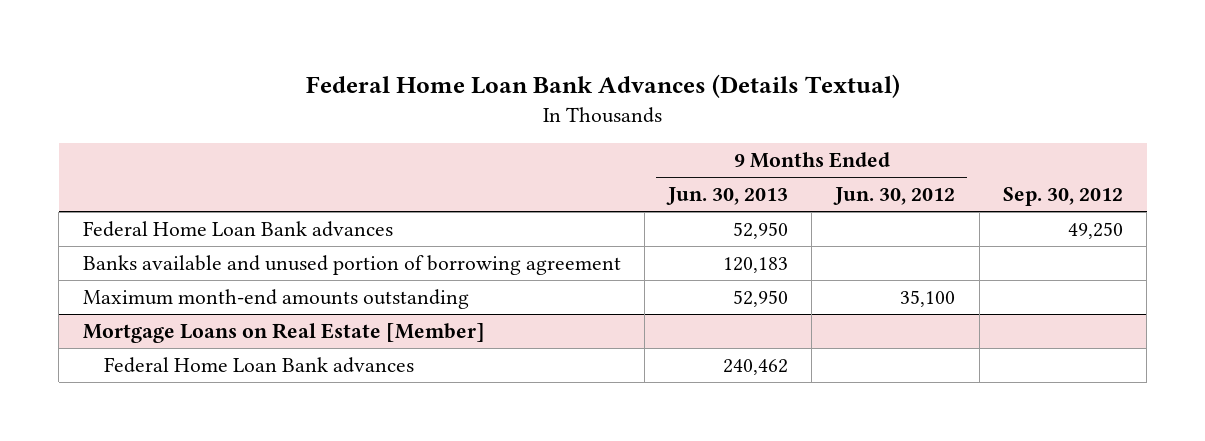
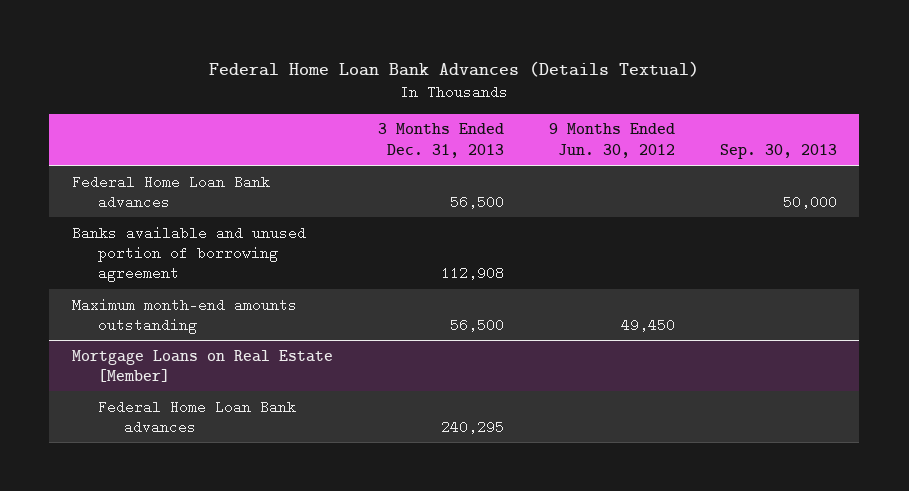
- | 9 Months Ended Jun. 30, 2013 | 9 Months Ended Jun. 30, 2012 | Sep. 30, 2012
+ | 3 Months Ended Dec. 31, 2013 | 9 Months Ended Jun. 30, 2012 | Sep. 30, 2013
- Maximum month-end amounts outstanding | 52,950 | 35,100 |
+ Maximum month-end amounts outstanding | 56,500 | 49,450 |

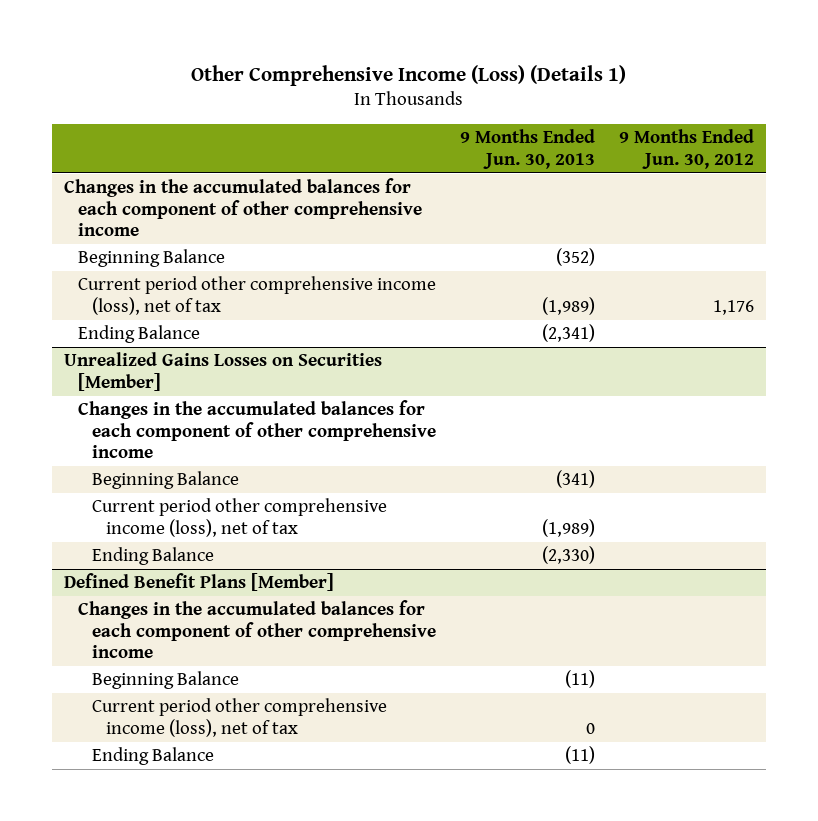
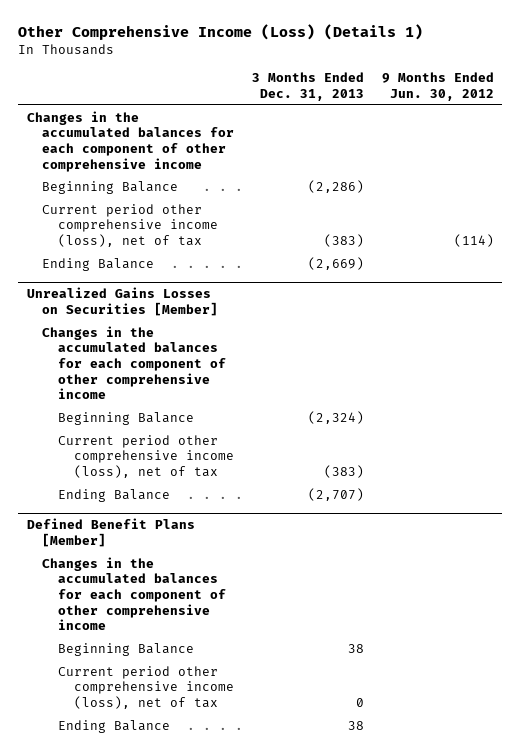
- | 9 Months Ended Jun. 30, 2013 | 9 Months Ended Jun. 30, 2012
+ | 3 Months Ended Dec. 31, 2013 | 9 Months Ended Jun. 30, 2012
- Current period other comprehensive income (loss), net of tax | (1,989) | 1,176
+ Current period other comprehensive income (loss), net of tax | (383) | (114)

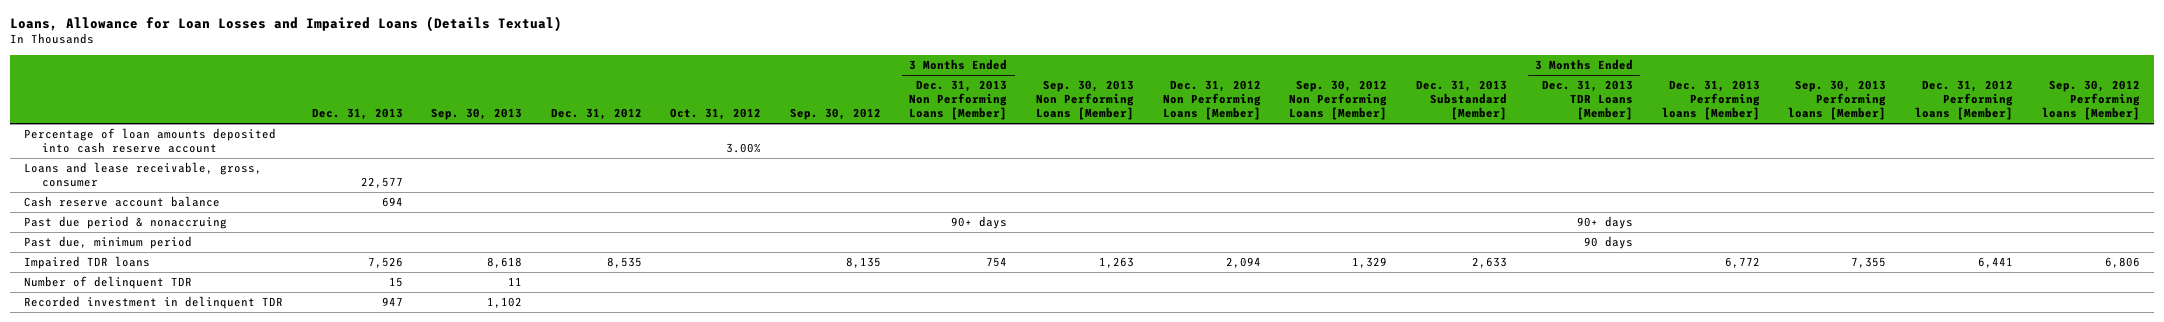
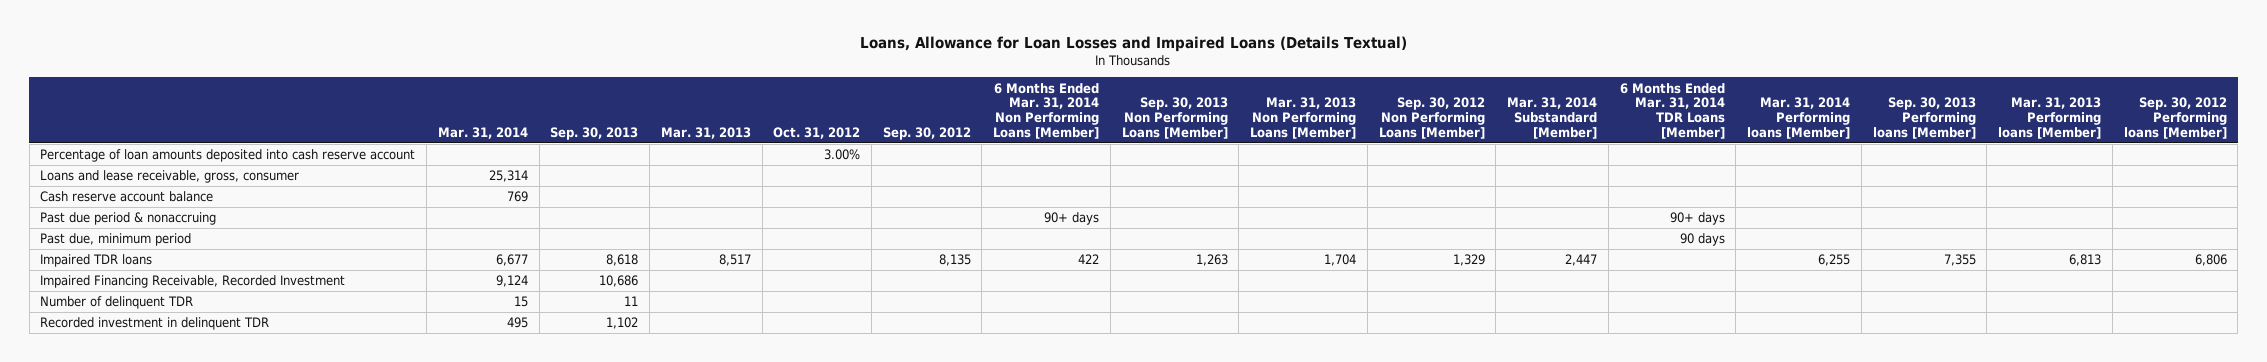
- | Dec. 31, 2013 | Sep. 30, 2013 | Dec. 31, 2012 | Oct. 31, 2012 | Sep. 30, 2012 | 3 Months Ended Dec. 31, 2013 Non Performing Loans [Member] | Sep. 30, 2013 Non Performing Loans [Member] | Dec. 31, 2012 Non Performing Loans [Member] | Sep. 30, 2012 Non Performing Loans [Member] | Dec. 31, 2013 Substandard [Member] | 3 Months Ended Dec. 31, 2013 TDR Loans [Member] | Dec. 31, 2013 Performing loans [Member] | Sep. 30, 2013 Performing loans [Member] | Dec. 31, 2012 Performing loans [Member] | Sep. 30, 2012 Performing loans [Member]
+ | Mar. 31, 2014 | Sep. 30, 2013 | Mar. 31, 2013 | Oct. 31, 2012 | Sep. 30, 2012 | 6 Months Ended Mar. 31, 2014 Non Performing Loans [Member] | Sep. 30, 2013 Non Performing Loans [Member] | Mar. 31, 2013 Non Performing Loans [Member] | Sep. 30, 2012 Non Performing Loans [Member] | Mar. 31, 2014 Substandard [Member] | 6 Months Ended Mar. 31, 2014 TDR Loans [Member] | Mar. 31, 2014 Performing loans [Member] | Sep. 30, 2013 Performing loans [Member] | Mar. 31, 2013 Performing loans [Member] | Sep. 30, 2012 Performing loans [Member]
+ Impaired Financing Receivable, Recorded Investment | 9,124 | 10,686 | | | | | | | | | | | | |

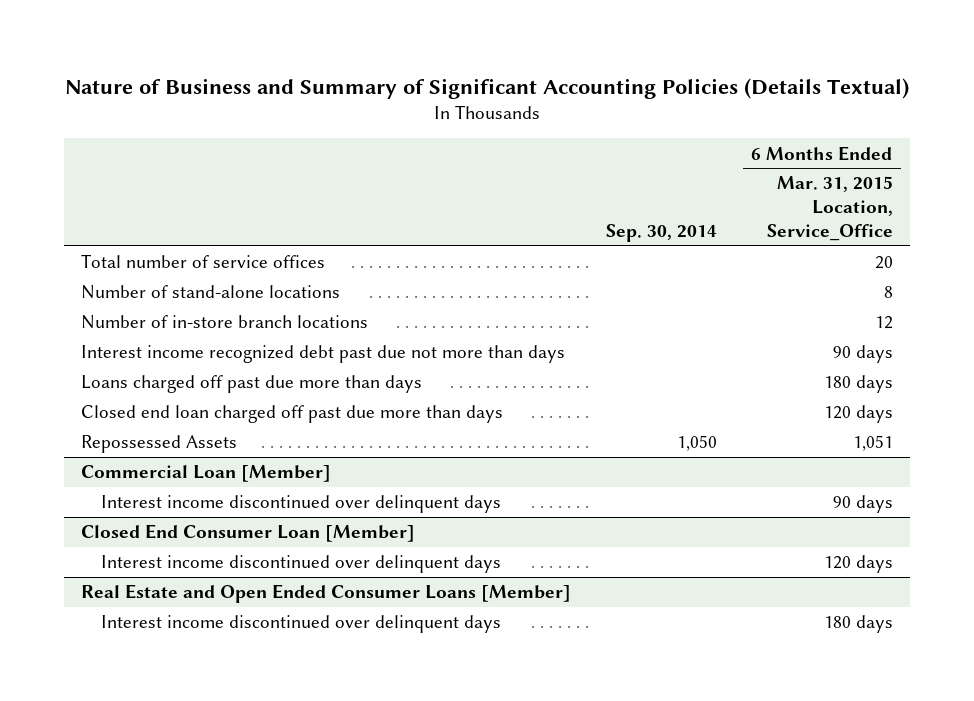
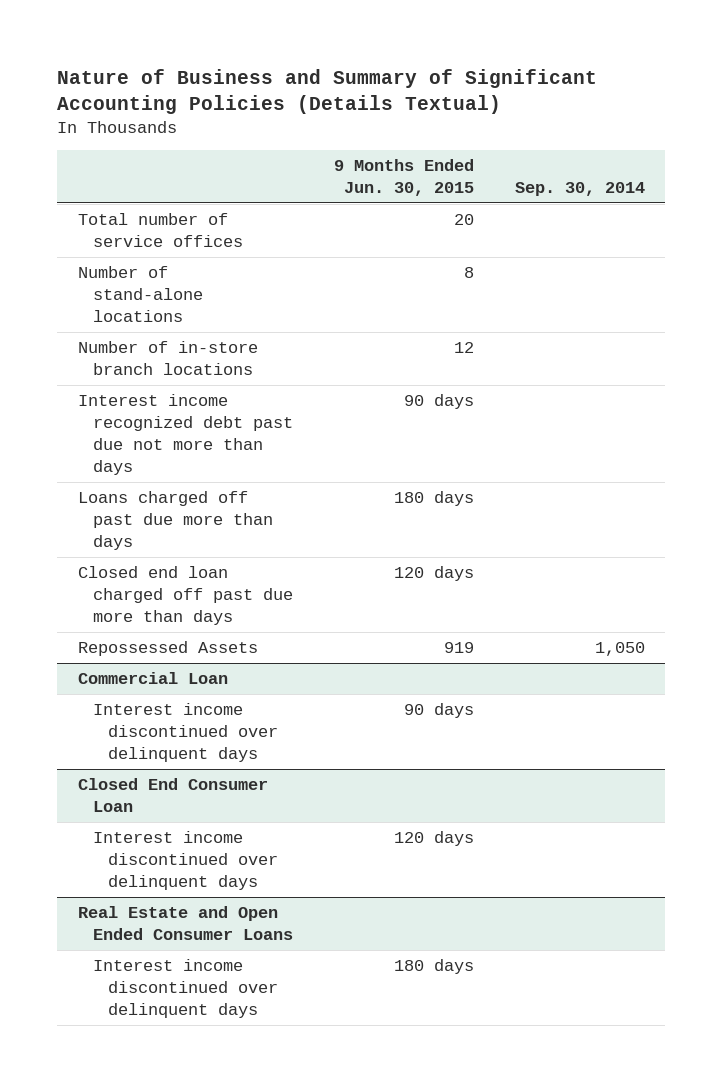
- | Sep. 30, 2014 | 6 Months Ended Mar. 31, 2015 Location, Service_Office
+ | 9 Months Ended Jun. 30, 2015 | Sep. 30, 2014
- Commercial Loan [Member]
+ Commercial Loan
- Closed End Consumer Loan [Member]
+ Closed End Consumer Loan
- Real Estate and Open Ended Consumer Loans [Member]
+ Real Estate and Open Ended Consumer Loans

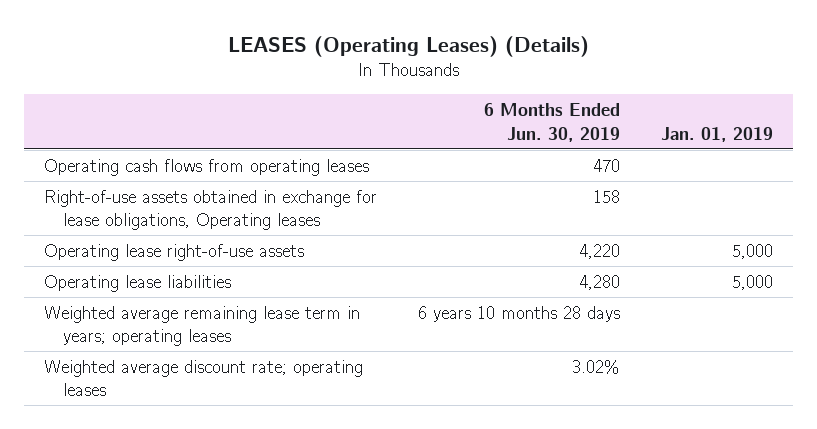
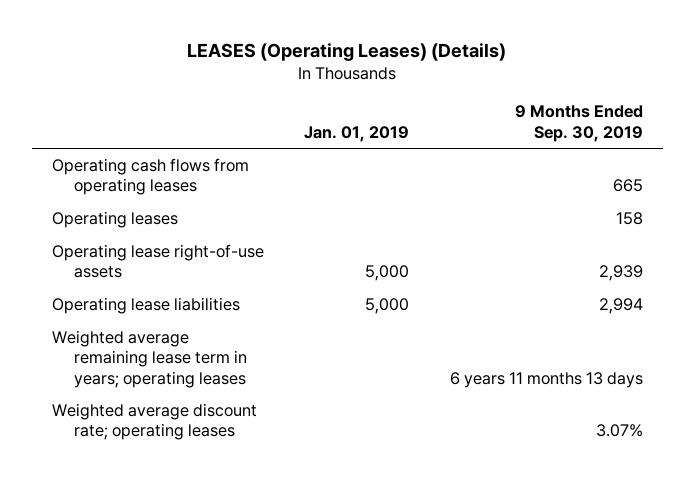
- | 6 Months Ended Jun. 30, 2019 | Jan. 01, 2019
+ | Jan. 01, 2019 | 9 Months Ended Sep. 30, 2019
- Right-of-use assets obtained in exchange for lease obligations, Operating leases | 158 |
+ Operating leases | | 158

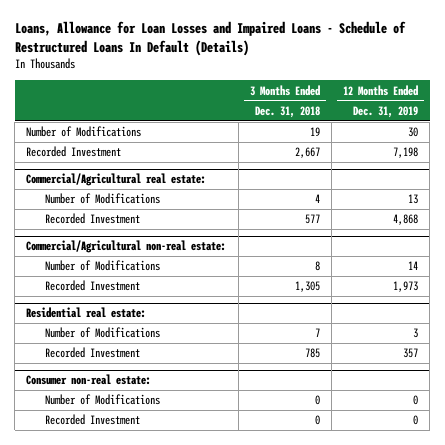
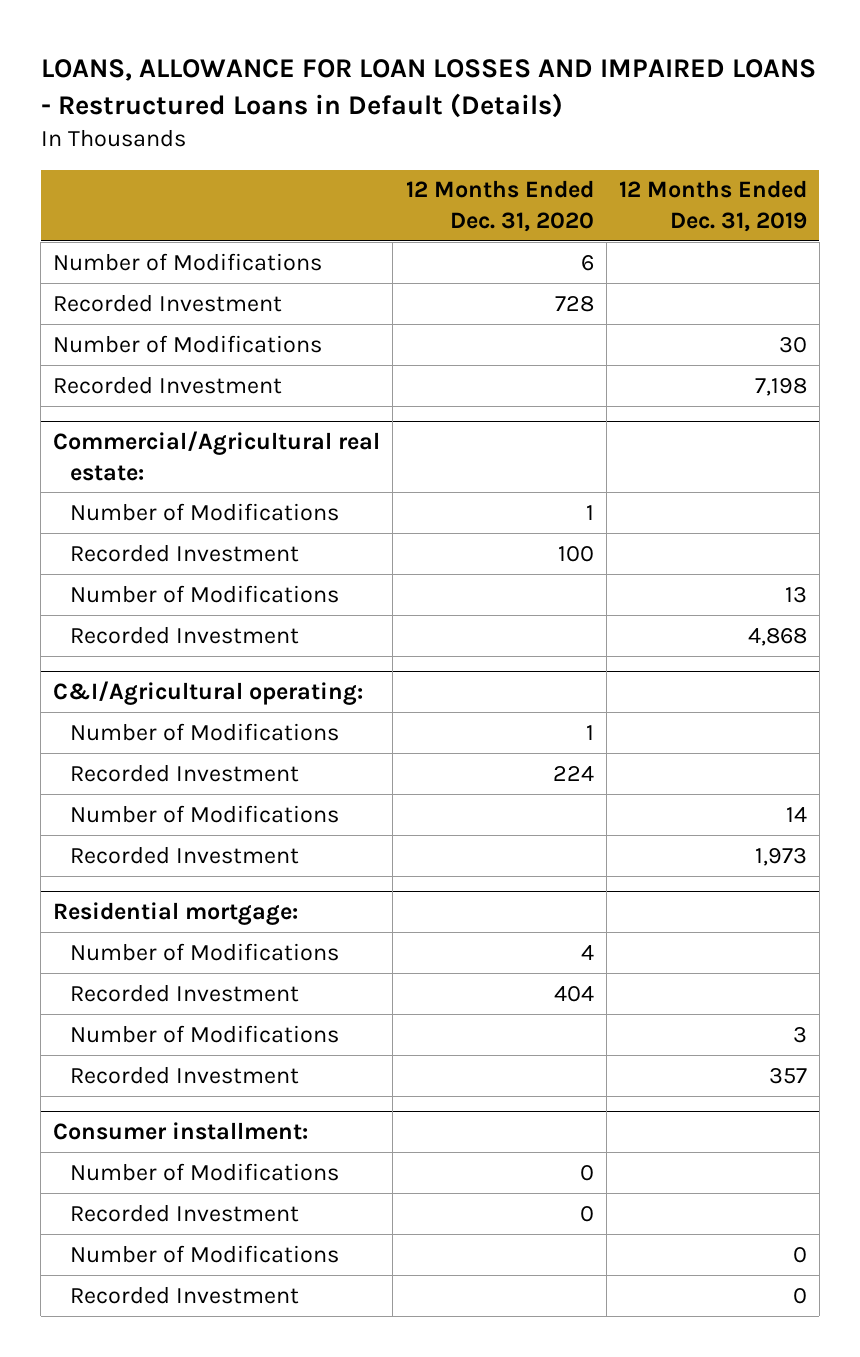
- Loans, Allowance for Loan Losses and Impaired Loans - Schedule of Restructured Loans In Default (Details)
+ LOANS, ALLOWANCE FOR LOAN LOSSES AND IMPAIRED LOANS - Restructured Loans in Default (Details)
- | 3 Months Ended Dec. 31, 2018 | 12 Months Ended Dec. 31, 2019
+ | 12 Months Ended Dec. 31, 2020 | 12 Months Ended Dec. 31, 2019
+ Number of Modifications | 6 |
+ Recorded Investment | 728 |
@ Commercial/Agricultural real estate:
+ Number of Modifications | 1 |
+ Recorded Investment | 100 |
- Commercial/Agricultural non-real estate:
+ C&I/Agricultural operating:
+ Number of Modifications | 1 |
+ Recorded Investment | 224 |
- Residential real estate:
+ Residential mortgage:
+ Number of Modifications | 4 |
+ Recorded Investment | 404 |
- Consumer non-real estate:
+ Consumer installment:
+ Number of Modifications | 0 |
+ Recorded Investment | 0 |

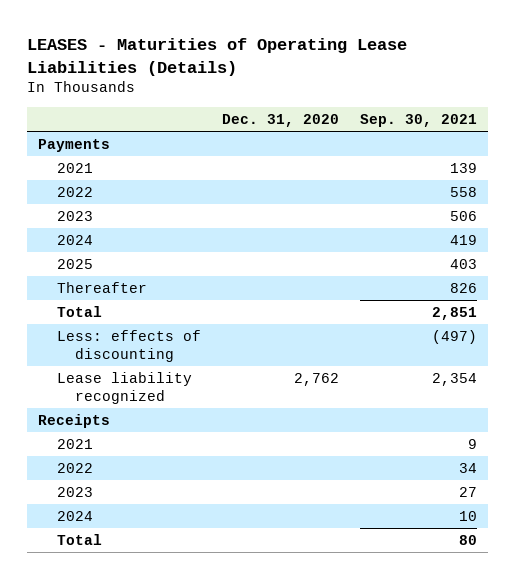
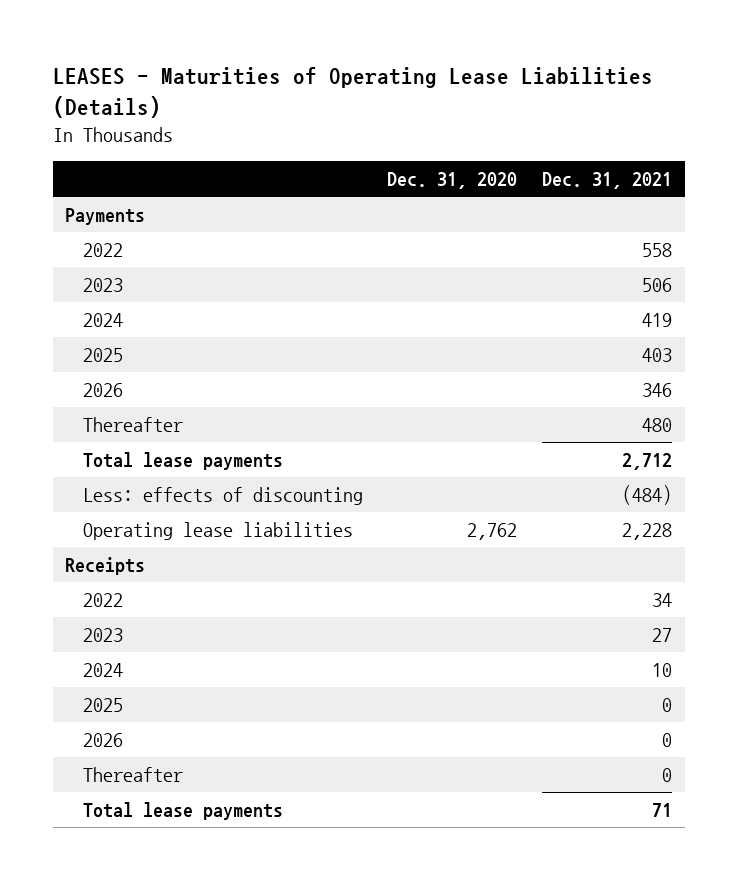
- | Dec. 31, 2020 | Sep. 30, 2021
+ | Dec. 31, 2020 | Dec. 31, 2021
- 2021 | | 139
+ 2026 | | 346
- Total | | 2,851
+ Total lease payments | | 2,712
- Lease liability recognized | 2,762 | 2,354
+ Operating lease liabilities | 2,762 | 2,228
- 2021 | | 9
- Total | | 80
+ 2025 | | 0
+ 2026 | | 0
+ Thereafter | | 0
+ Total lease payments | | 71

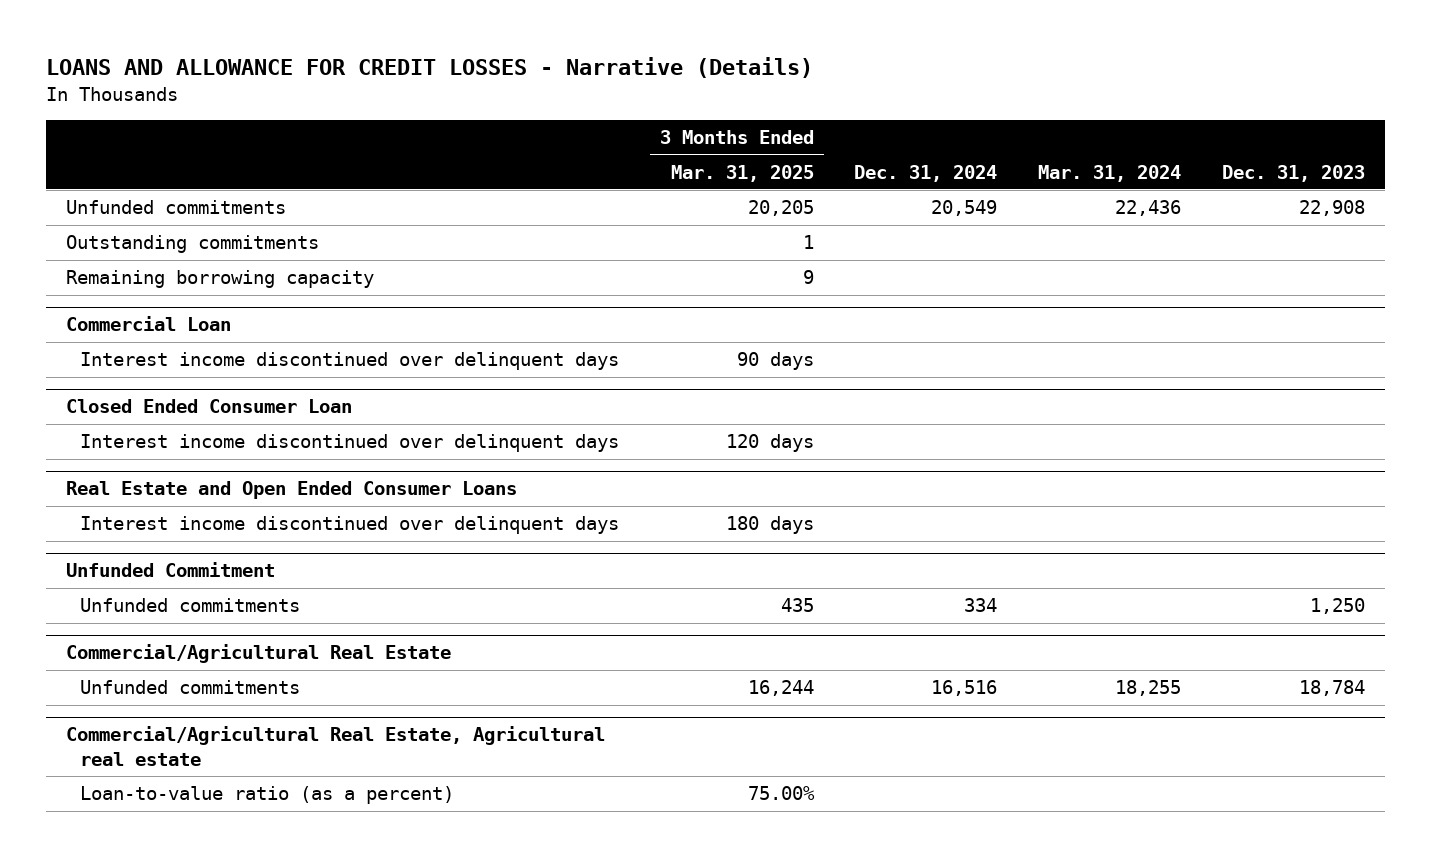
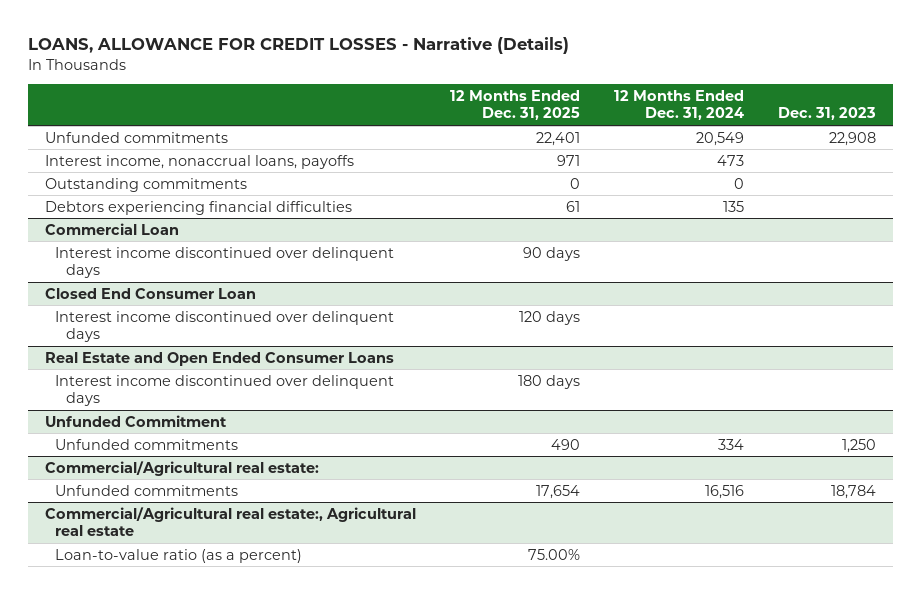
- LOANS AND ALLOWANCE FOR CREDIT LOSSES - Narrative (Details)
+ LOANS, ALLOWANCE FOR CREDIT LOSSES - Narrative (Details)
- | 3 Months Ended Mar. 31, 2025 | Dec. 31, 2024 | Mar. 31, 2024 | Dec. 31, 2023
+ | 12 Months Ended Dec. 31, 2025 | 12 Months Ended Dec. 31, 2024 | Dec. 31, 2023
+ Interest income, nonaccrual loans, payoffs | 971 | 473 |
- Remaining borrowing capacity | 9 | | |
+ Debtors experiencing financial difficulties | 61 | 135 |
- Closed Ended Consumer Loan
+ Closed End Consumer Loan
- Commercial/Agricultural Real Estate
+ Commercial/Agricultural real estate:
- Commercial/Agricultural Real Estate, Agricultural real estate
+ Commercial/Agricultural real estate:, Agricultural real estate

